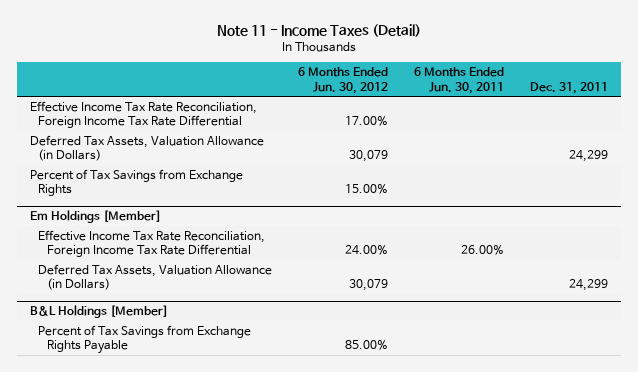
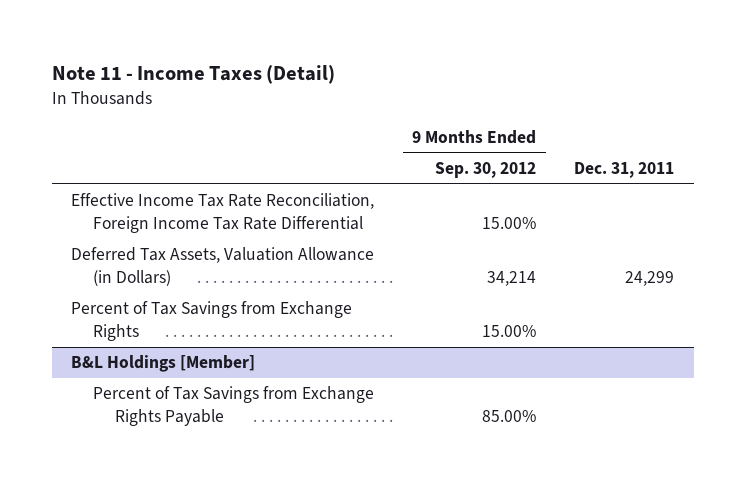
- | 6 Months Ended Jun. 30, 2012 | 6 Months Ended Jun. 30, 2011 | Dec. 31, 2011
+ | 9 Months Ended Sep. 30, 2012 | Dec. 31, 2011
- Em Holdings [Member]
- Effective Income Tax Rate Reconciliation, Foreign Income Tax Rate Differential | 24.00% | 26.00% |
- Deferred Tax Assets, Valuation Allowance (in Dollars) | 30,079 | | 24,299

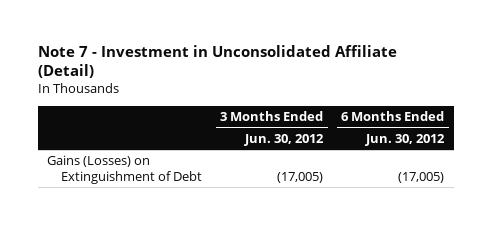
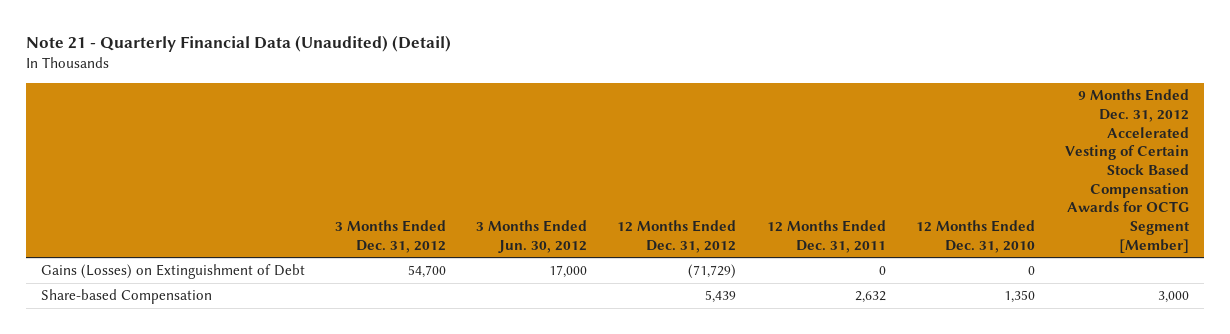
- Note 7 - Investment in Unconsolidated Affiliate (Detail)
+ Note 21 - Quarterly Financial Data (Unaudited) (Detail)
- | 3 Months Ended Jun. 30, 2012 | 6 Months Ended Jun. 30, 2012
+ | 3 Months Ended Dec. 31, 2012 | 3 Months Ended Jun. 30, 2012 | 12 Months Ended Dec. 31, 2012 | 12 Months Ended Dec. 31, 2011 | 12 Months Ended Dec. 31, 2010 | 9 Months Ended Dec. 31, 2012 Accelerated Vesting of Certain Stock Based Compensation Awards for OCTG Segment [Member]
- Gains (Losses) on Extinguishment of Debt | (17,005) | (17,005)
+ Gains (Losses) on Extinguishment of Debt | 54,700 | 17,000 | (71,729) | 0 | 0 |
+ Share-based Compensation | | | 5,439 | 2,632 | 1,350 | 3,000

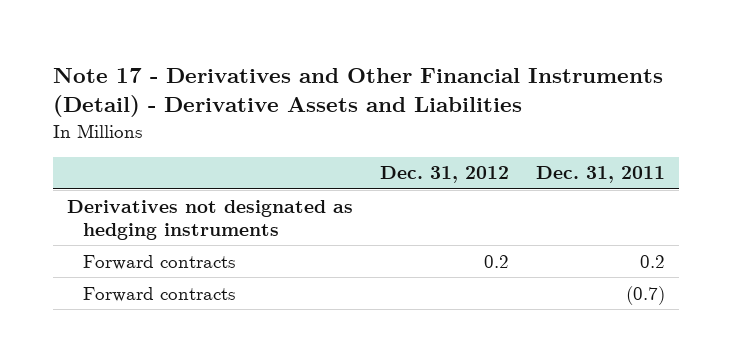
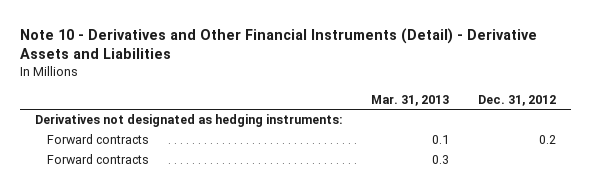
- Note 17 - Derivatives and Other Financial Instruments (Detail) - Derivative Assets and Liabilities
+ Note 10 - Derivatives and Other Financial Instruments (Detail) - Derivative Assets and Liabilities
- | Dec. 31, 2012 | Dec. 31, 2011
+ | Mar. 31, 2013 | Dec. 31, 2012
- Derivatives not designated as hedging instruments
+ Derivatives not designated as hedging instruments:

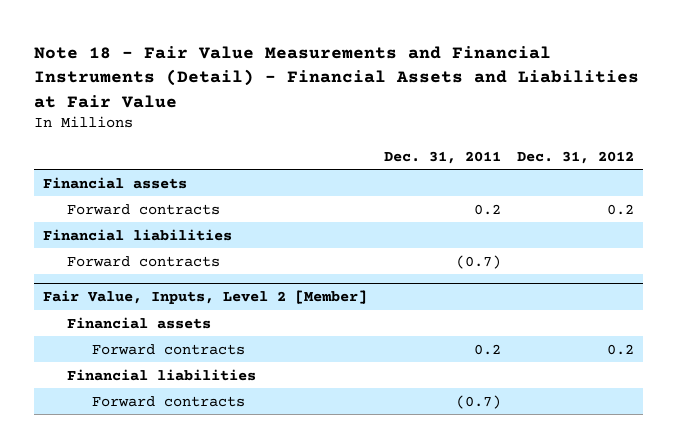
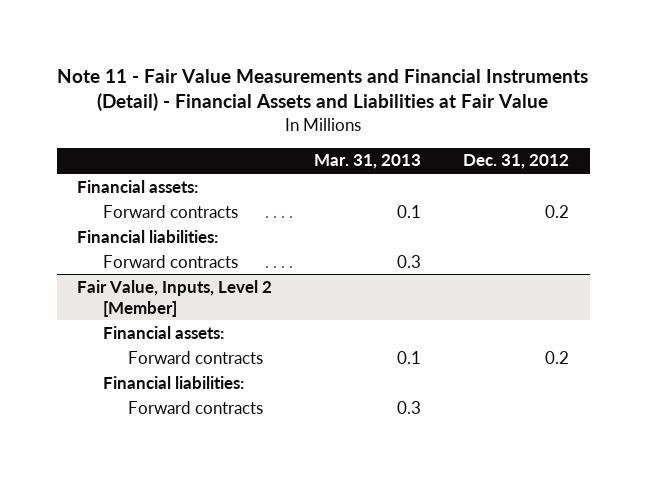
- Note 18 - Fair Value Measurements and Financial Instruments (Detail) - Financial Assets and Liabilities at Fair Value
+ Note 11 - Fair Value Measurements and Financial Instruments (Detail) - Financial Assets and Liabilities at Fair Value
- | Dec. 31, 2011 | Dec. 31, 2012
+ | Mar. 31, 2013 | Dec. 31, 2012
- Financial assets
+ Financial assets:
- Financial liabilities
+ Financial liabilities:
@ Fair Value, Inputs, Level 2 [Member]
- Financial assets
+ Financial assets:
- Financial liabilities
+ Financial liabilities:

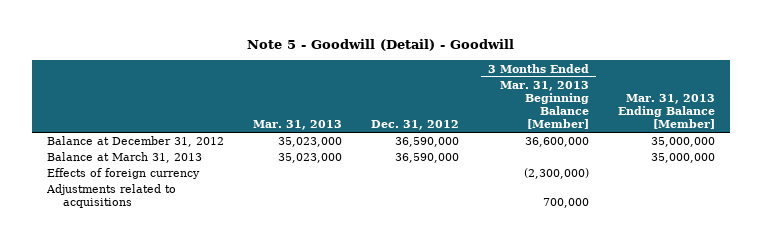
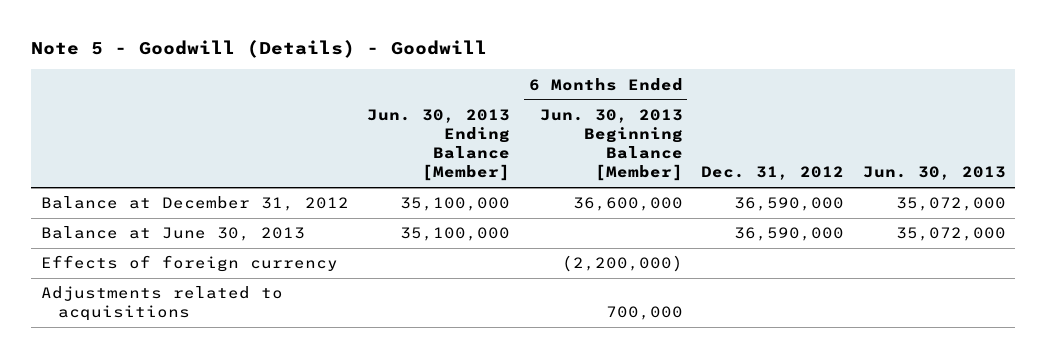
- Note 5 - Goodwill (Detail) - Goodwill
+ Note 5 - Goodwill (Details) - Goodwill
- | Mar. 31, 2013 | Dec. 31, 2012 | 3 Months Ended Mar. 31, 2013 Beginning Balance [Member] | Mar. 31, 2013 Ending Balance [Member]
+ | Jun. 30, 2013 Ending Balance [Member] | 6 Months Ended Jun. 30, 2013 Beginning Balance [Member] | Dec. 31, 2012 | Jun. 30, 2013
- Balance at March 31, 2013 | 35,023,000 | 36,590,000 | | 35,000,000
+ Balance at June 30, 2013 | 35,100,000 | | 36,590,000 | 35,072,000

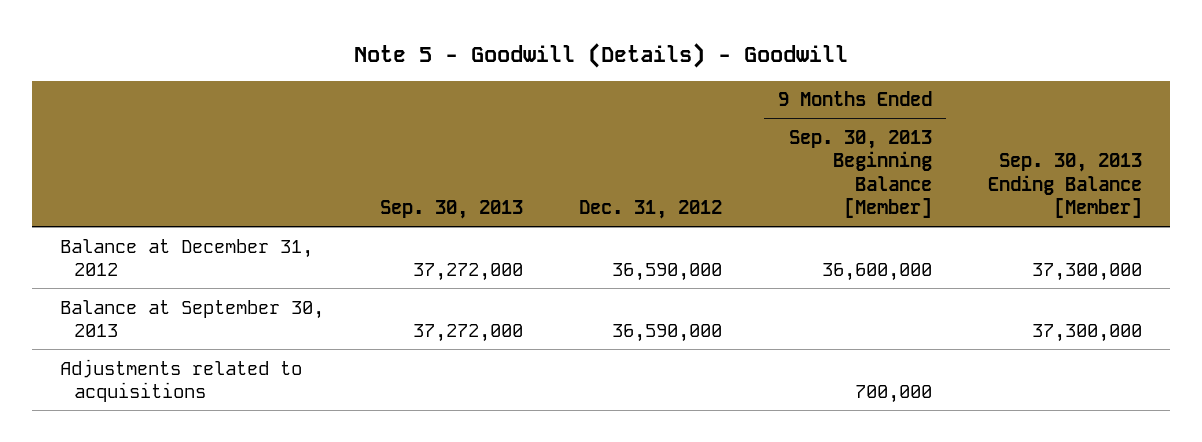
- | Jun. 30, 2013 Ending Balance [Member] | 6 Months Ended Jun. 30, 2013 Beginning Balance [Member] | Dec. 31, 2012 | Jun. 30, 2013
+ | Sep. 30, 2013 | Dec. 31, 2012 | 9 Months Ended Sep. 30, 2013 Beginning Balance [Member] | Sep. 30, 2013 Ending Balance [Member]
- Balance at June 30, 2013 | 35,100,000 | | 36,590,000 | 35,072,000
- Effects of foreign currency | | (2,200,000) | |
+ Balance at September 30, 2013 | 37,272,000 | 36,590,000 | | 37,300,000

